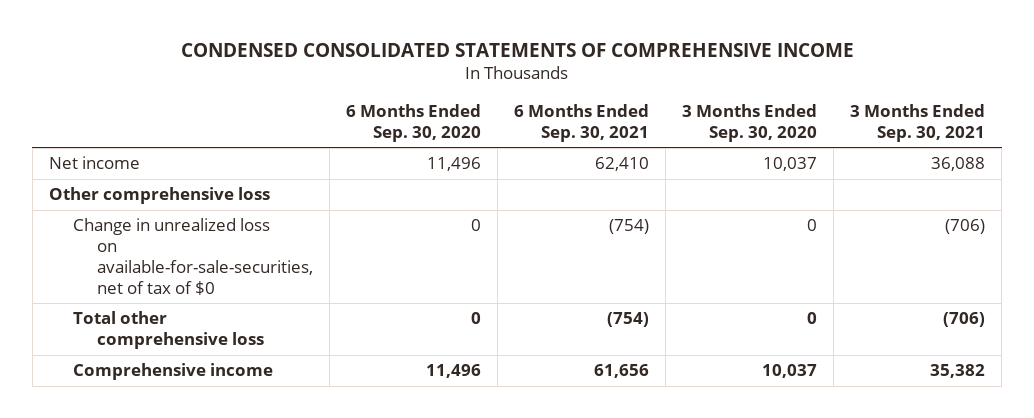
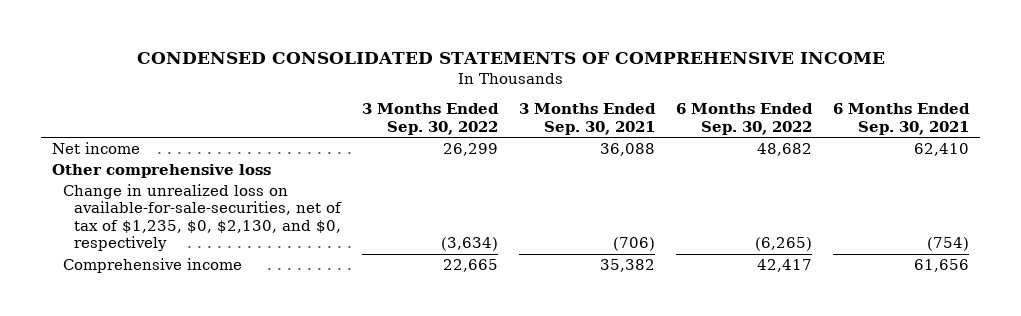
- | 6 Months Ended Sep. 30, 2020 | 6 Months Ended Sep. 30, 2021 | 3 Months Ended Sep. 30, 2020 | 3 Months Ended Sep. 30, 2021
+ | 3 Months Ended Sep. 30, 2022 | 3 Months Ended Sep. 30, 2021 | 6 Months Ended Sep. 30, 2022 | 6 Months Ended Sep. 30, 2021
- Change in unrealized loss on available-for-sale-securities, net of tax of $0 | 0 | (754) | 0 | (706)
- Total other comprehensive loss | 0 | (754) | 0 | (706)
+ Change in unrealized loss on available-for-sale-securities, net of tax of $1,235, $0, $2,130, and $0, respectively | (3,634) | (706) | (6,265) | (754)

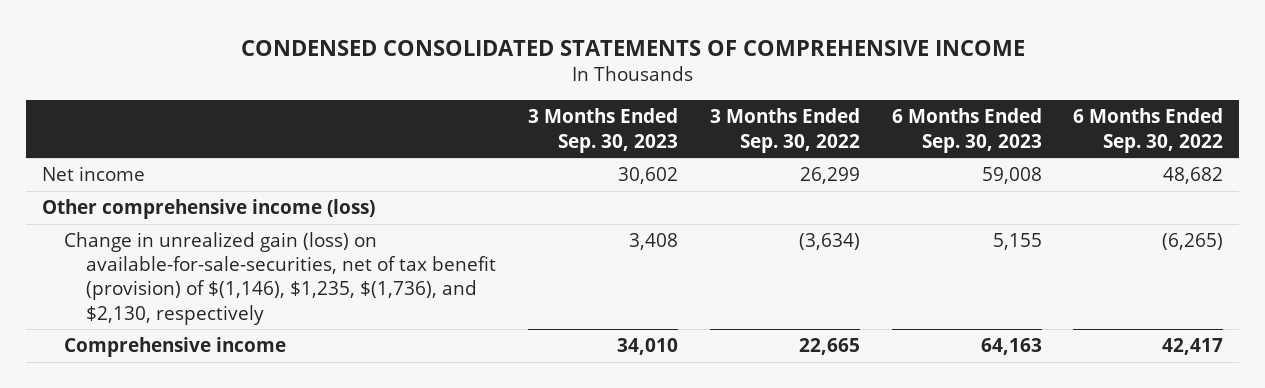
- | 3 Months Ended Sep. 30, 2022 | 3 Months Ended Sep. 30, 2021 | 6 Months Ended Sep. 30, 2022 | 6 Months Ended Sep. 30, 2021
+ | 3 Months Ended Sep. 30, 2023 | 3 Months Ended Sep. 30, 2022 | 6 Months Ended Sep. 30, 2023 | 6 Months Ended Sep. 30, 2022
- Other comprehensive loss
- Change in unrealized loss on available-for-sale-securities, net of tax of $1,235, $0, $2,130, and $0, respectively | (3,634) | (706) | (6,265) | (754)
+ Other comprehensive income (loss)
+ Change in unrealized gain (loss) on available-for-sale-securities, net of tax benefit (provision) of $(1,146), $1,235, $(1,736), and $2,130, respectively | 3,408 | (3,634) | 5,155 | (6,265)

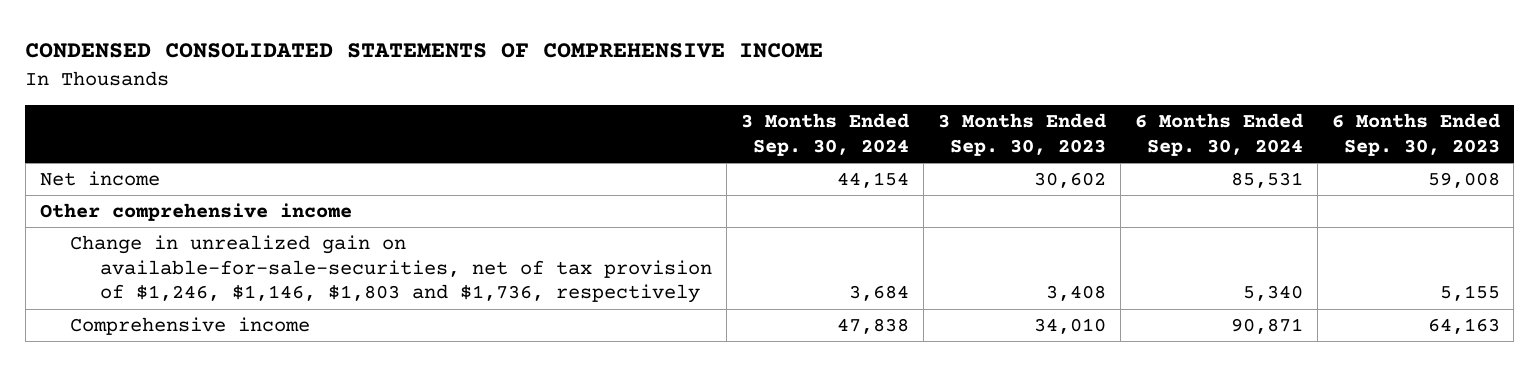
- | 3 Months Ended Sep. 30, 2023 | 3 Months Ended Sep. 30, 2022 | 6 Months Ended Sep. 30, 2023 | 6 Months Ended Sep. 30, 2022
+ | 3 Months Ended Sep. 30, 2024 | 3 Months Ended Sep. 30, 2023 | 6 Months Ended Sep. 30, 2024 | 6 Months Ended Sep. 30, 2023
- Other comprehensive income (loss)
- Change in unrealized gain (loss) on available-for-sale-securities, net of tax benefit (provision) of $(1,146), $1,235, $(1,736), and $2,130, respectively | 3,408 | (3,634) | 5,155 | (6,265)
+ Other comprehensive income
+ Change in unrealized gain on available-for-sale-securities, net of tax provision of $1,246, $1,146, $1,803 and $1,736, respectively | 3,684 | 3,408 | 5,340 | 5,155

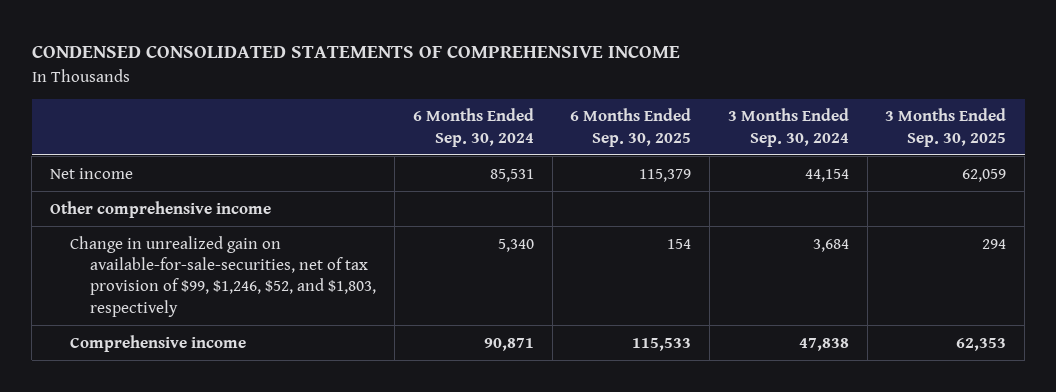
- | 3 Months Ended Sep. 30, 2024 | 3 Months Ended Sep. 30, 2023 | 6 Months Ended Sep. 30, 2024 | 6 Months Ended Sep. 30, 2023
+ | 6 Months Ended Sep. 30, 2024 | 6 Months Ended Sep. 30, 2025 | 3 Months Ended Sep. 30, 2024 | 3 Months Ended Sep. 30, 2025
- Change in unrealized gain on available-for-sale-securities, net of tax provision of $1,246, $1,146, $1,803 and $1,736, respectively | 3,684 | 3,408 | 5,340 | 5,155
+ Change in unrealized gain on available-for-sale-securities, net of tax provision of $99, $1,246, $52, and $1,803, respectively | 5,340 | 154 | 3,684 | 294

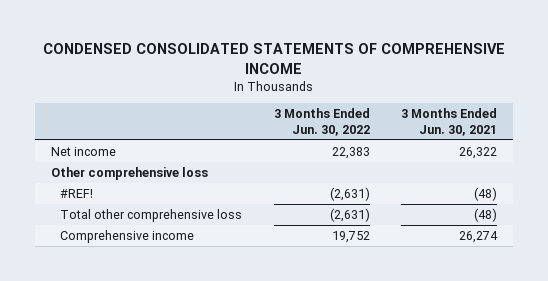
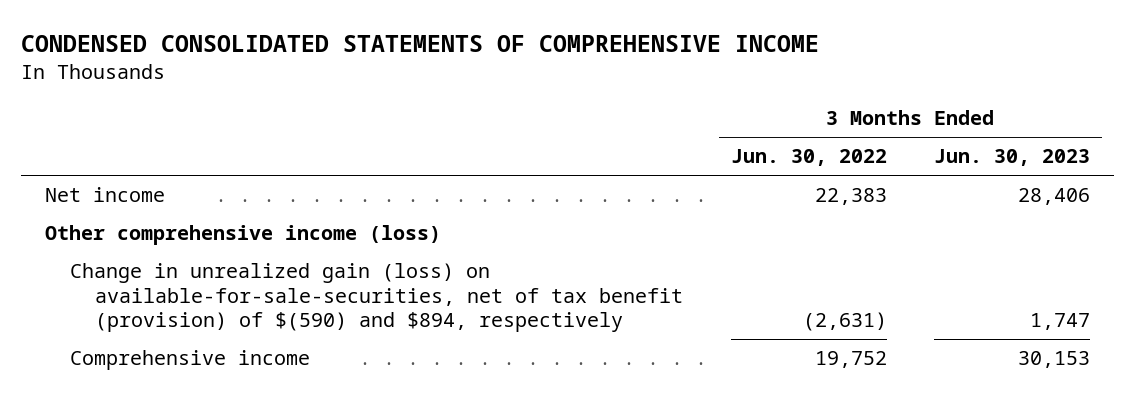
- | 3 Months Ended Jun. 30, 2022 | 3 Months Ended Jun. 30, 2021
+ | 3 Months Ended Jun. 30, 2022 | 3 Months Ended Jun. 30, 2023
- Other comprehensive loss
- #REF! | (2,631) | (48)
- Total other comprehensive loss | (2,631) | (48)
+ Other comprehensive income (loss)
+ Change in unrealized gain (loss) on available-for-sale-securities, net of tax benefit (provision) of $(590) and $894, respectively | (2,631) | 1,747

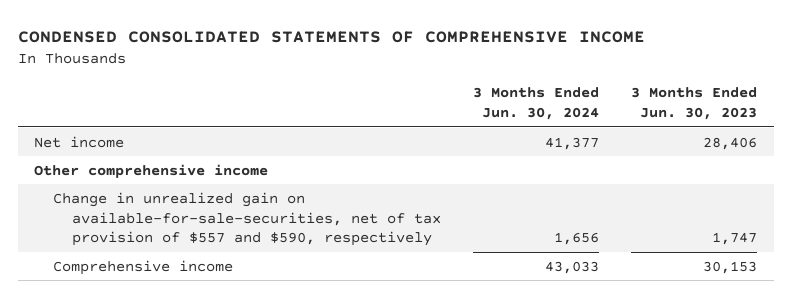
- | 3 Months Ended Jun. 30, 2022 | 3 Months Ended Jun. 30, 2023
+ | 3 Months Ended Jun. 30, 2024 | 3 Months Ended Jun. 30, 2023
- Other comprehensive income (loss)
- Change in unrealized gain (loss) on available-for-sale-securities, net of tax benefit (provision) of $(590) and $894, respectively | (2,631) | 1,747
+ Other comprehensive income
+ Change in unrealized gain on available-for-sale-securities, net of tax provision of $557 and $590, respectively | 1,656 | 1,747

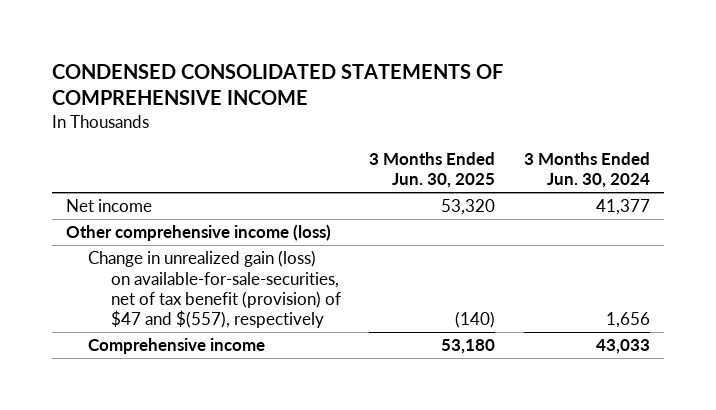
- | 3 Months Ended Jun. 30, 2024 | 3 Months Ended Jun. 30, 2023
+ | 3 Months Ended Jun. 30, 2025 | 3 Months Ended Jun. 30, 2024
- Other comprehensive income
- Change in unrealized gain on available-for-sale-securities, net of tax provision of $557 and $590, respectively | 1,656 | 1,747
+ Other comprehensive income (loss)
+ Change in unrealized gain (loss) on available-for-sale-securities, net of tax benefit (provision) of $47 and $(557), respectively | (140) | 1,656

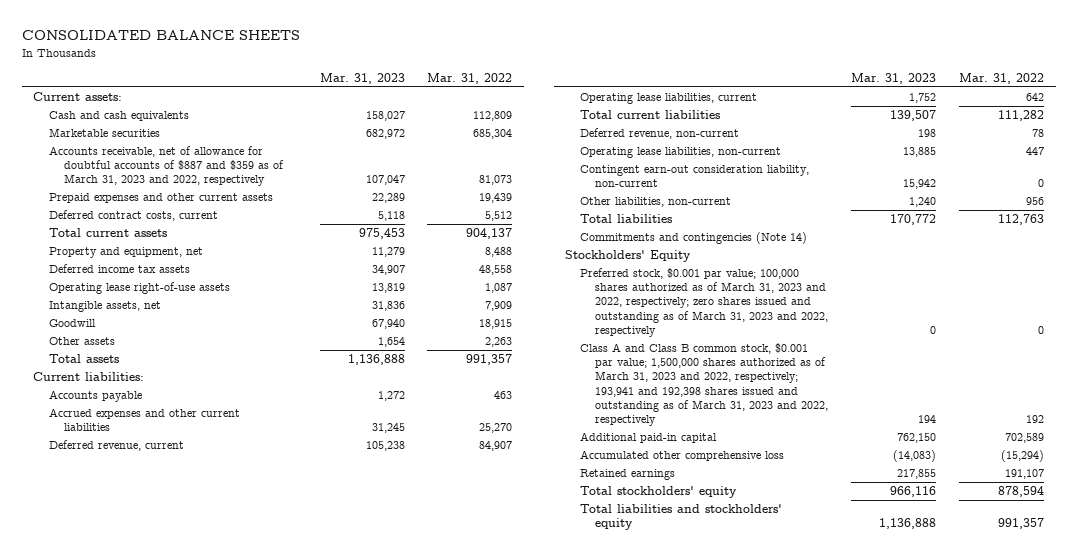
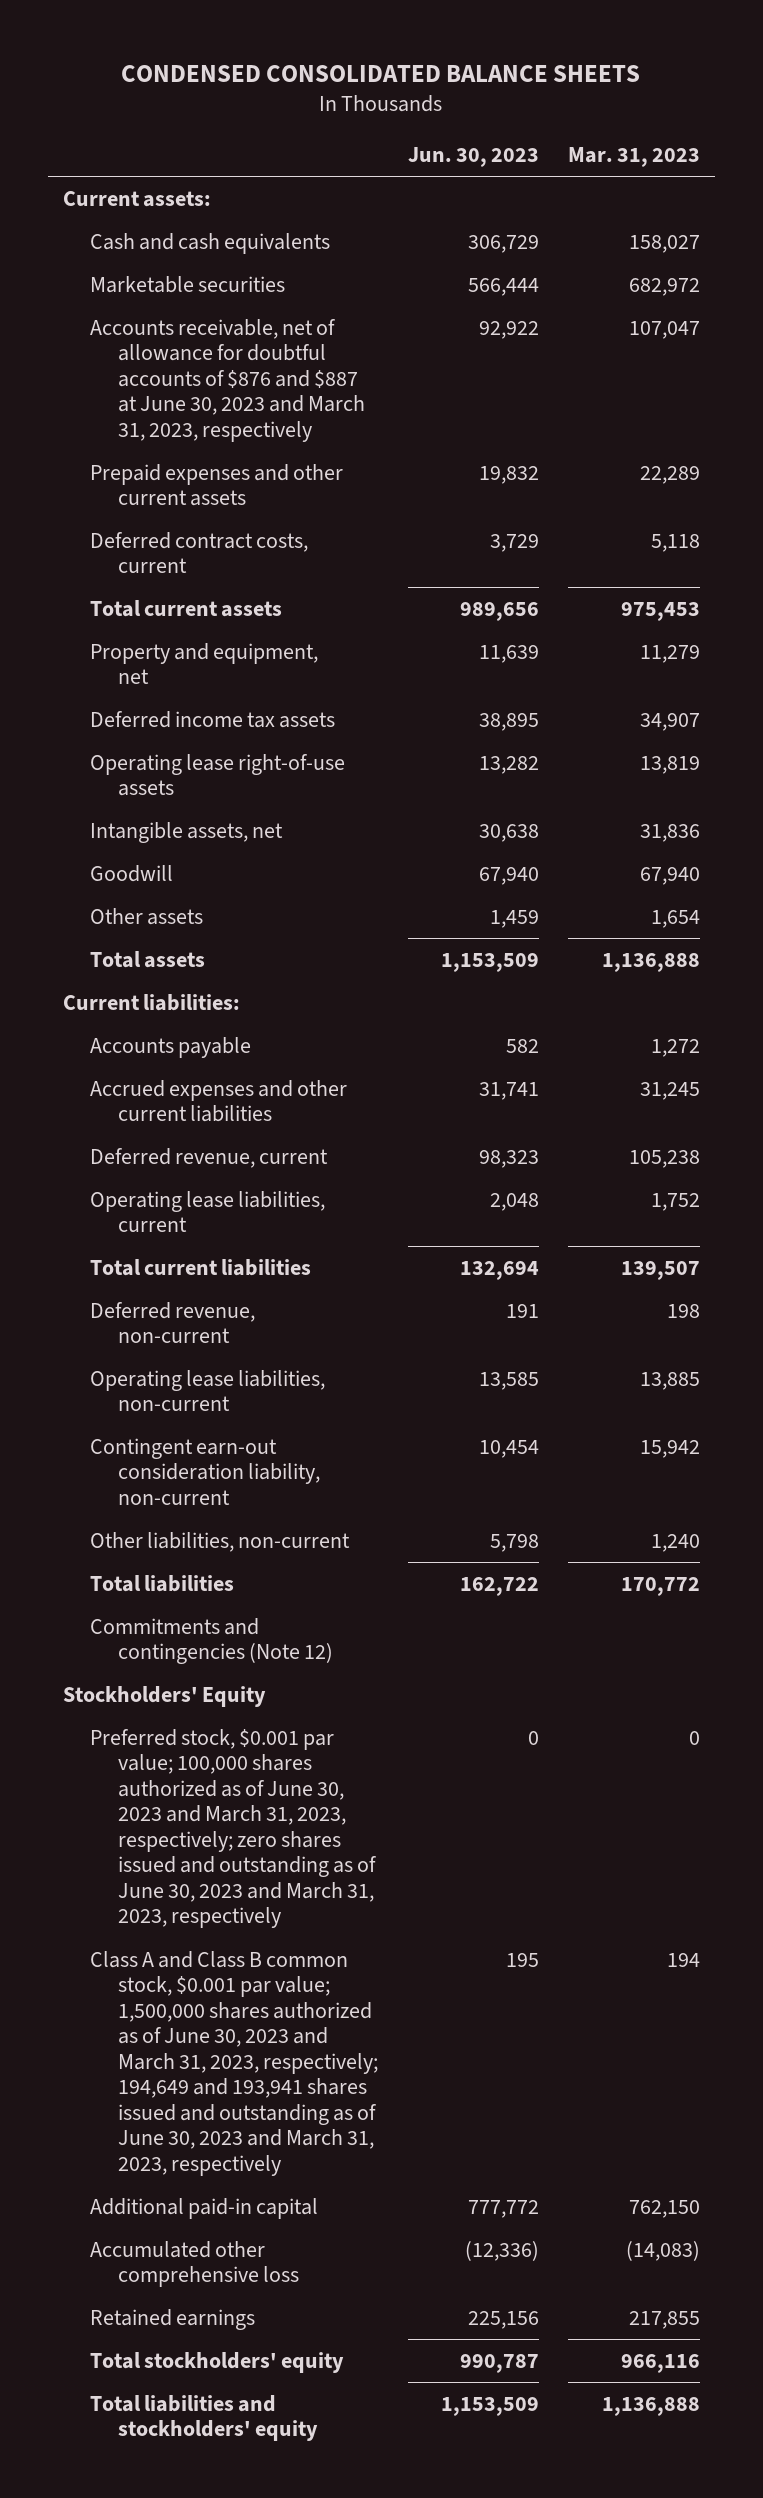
- CONSOLIDATED BALANCE SHEETS
+ CONDENSED CONSOLIDATED BALANCE SHEETS
- | Mar. 31, 2023 | Mar. 31, 2022
+ | Jun. 30, 2023 | Mar. 31, 2023
- Accounts receivable, net of allowance for doubtful accounts of $887 and $359 as of March 31, 2023 and 2022, respectively | 107,047 | 81,073
+ Accounts receivable, net of allowance for doubtful accounts of $876 and $887 at June 30, 2023 and March 31, 2023, respectively | 92,922 | 107,047
- Commitments and contingencies (Note 14)
+ Commitments and contingencies (Note 12)
- Preferred stock, $0.001 par value; 100,000 shares authorized as of March 31, 2023 and 2022, respectively; zero shares issued and outstanding as of March 31, 2023 and 2022, respectively | 0 | 0
- Class A and Class B common stock, $0.001 par value; 1,500,000 shares authorized as of March 31, 2023 and 2022, respectively; 193,941 and 192,398 shares issued and outstanding as of March 31, 2023 and 2022, respectively | 194 | 192
+ Preferred stock, $0.001 par value; 100,000 shares authorized as of June 30, 2023 and March 31, 2023, respectively; zero shares issued and outstanding as of June 30, 2023 and March 31, 2023, respectively | 0 | 0
+ Class A and Class B common stock, $0.001 par value; 1,500,000 shares authorized as of June 30, 2023 and March 31, 2023, respectively; 194,649 and 193,941 shares issued and outstanding as of June 30, 2023 and March 31, 2023, respectively | 195 | 194

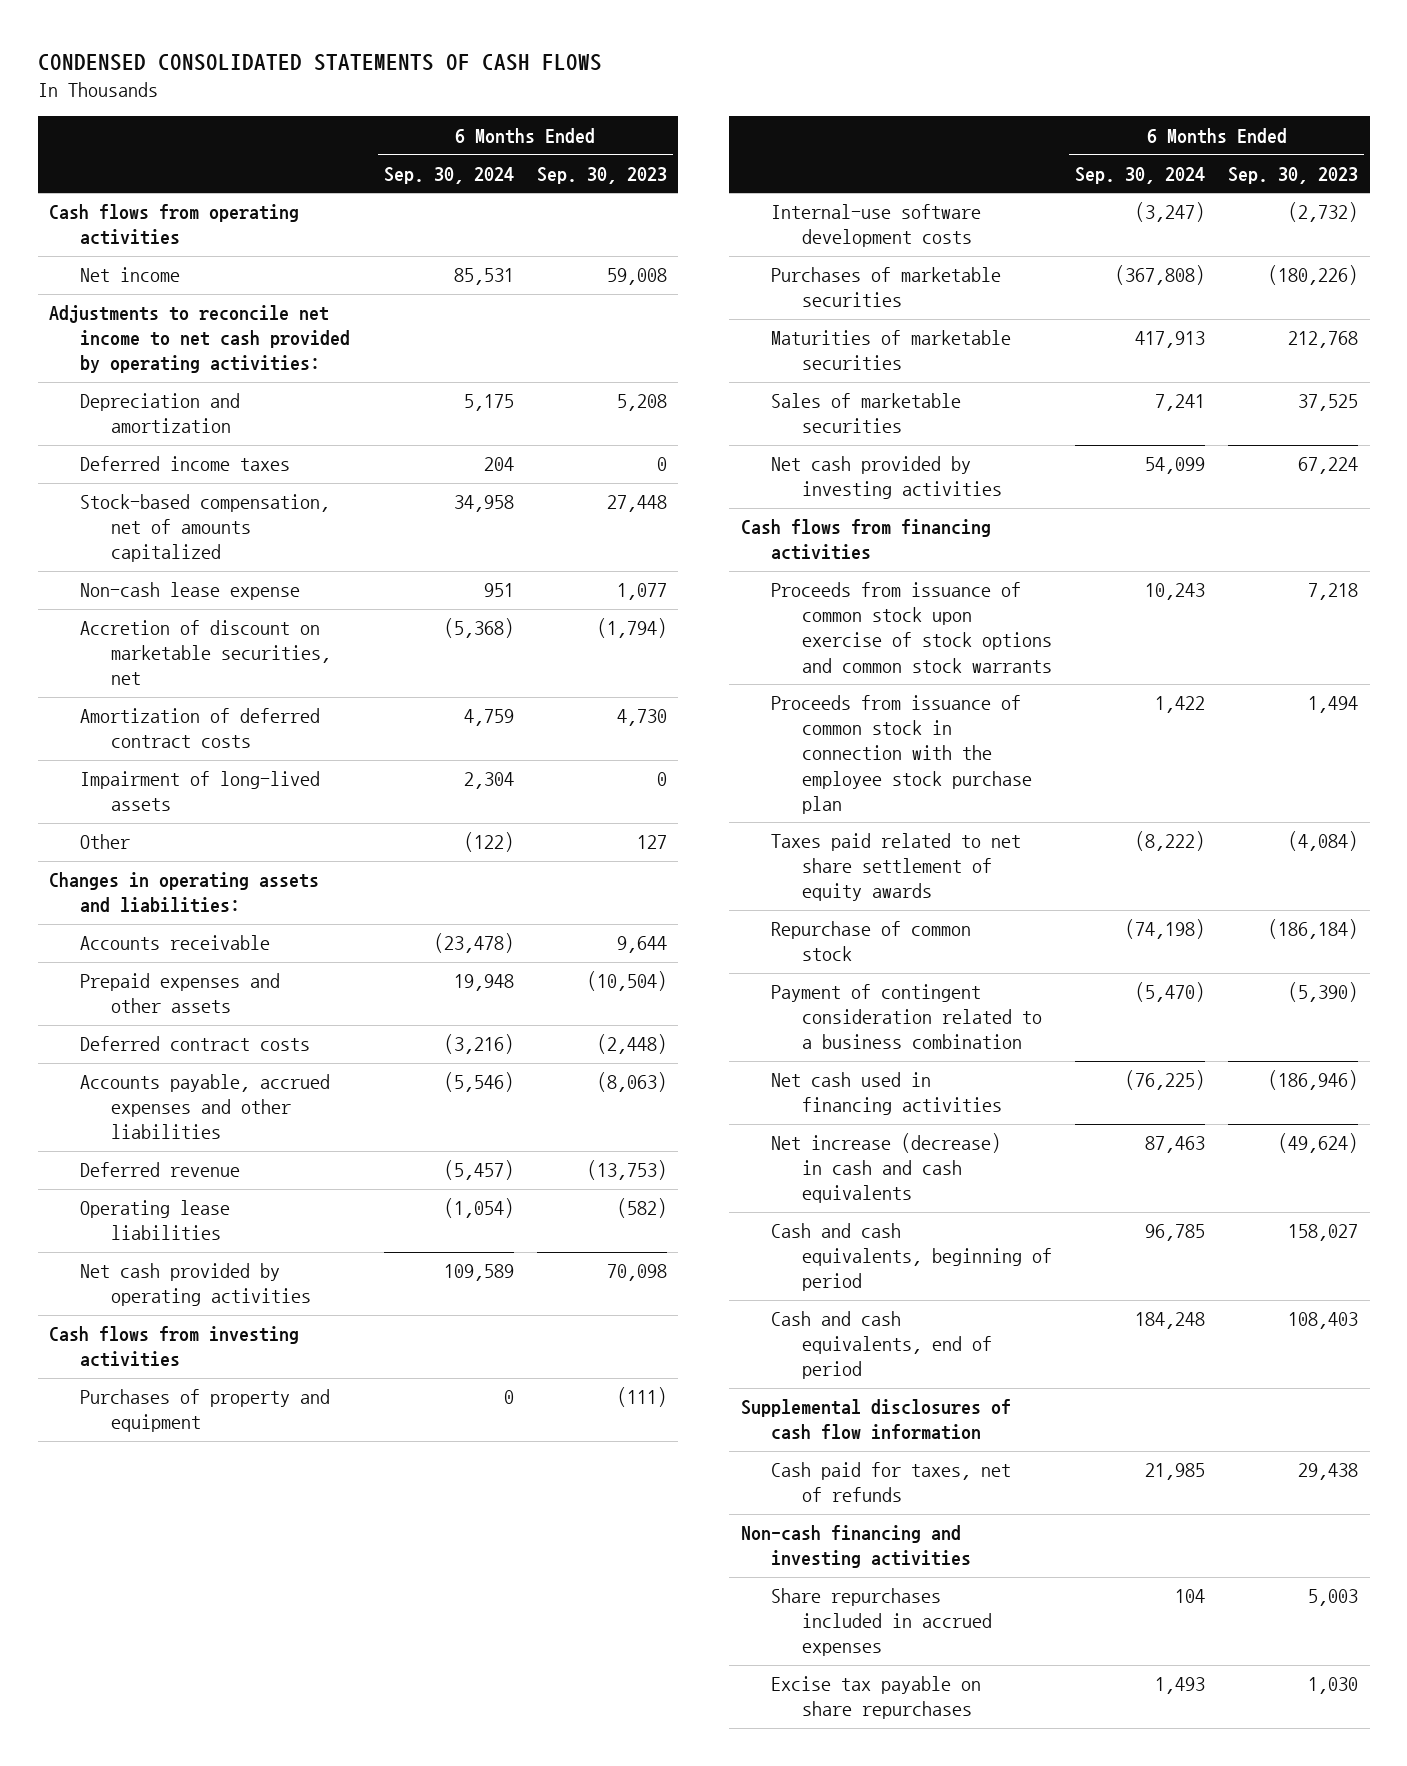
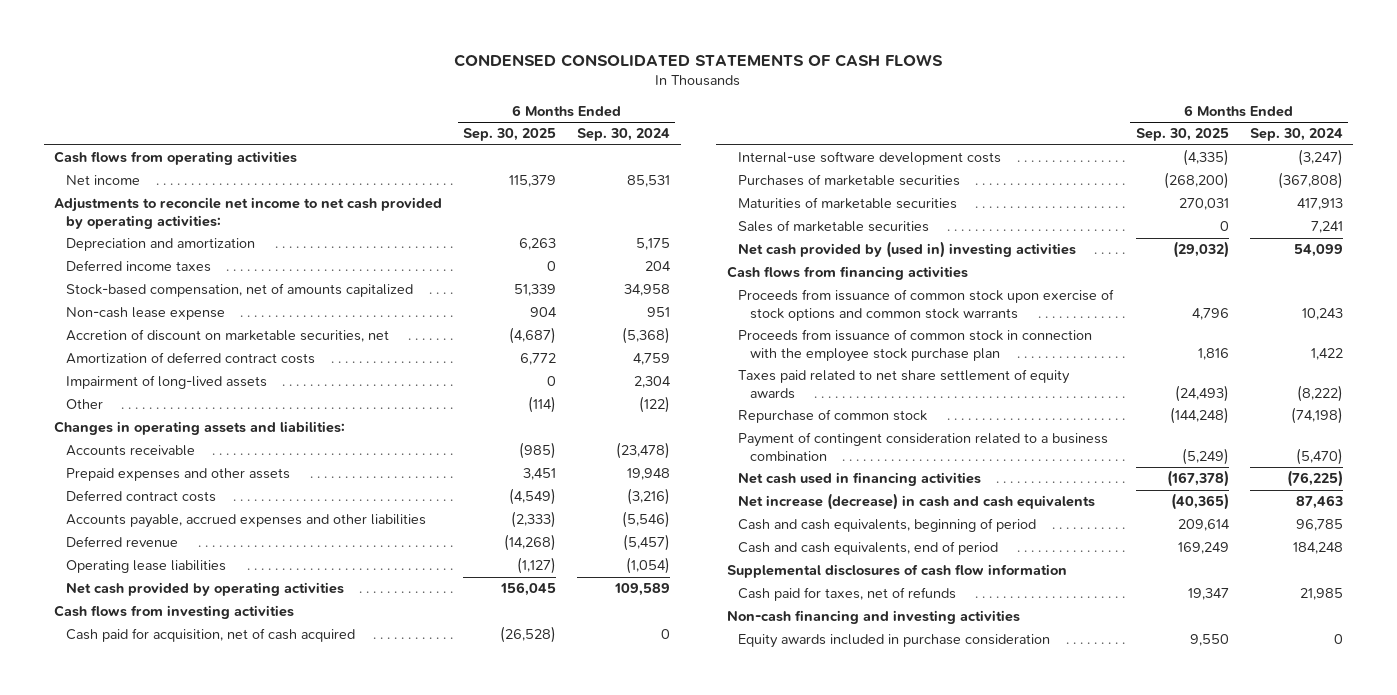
- | 6 Months Ended Sep. 30, 2024 | 6 Months Ended Sep. 30, 2023
+ | 6 Months Ended Sep. 30, 2025 | 6 Months Ended Sep. 30, 2024
- Purchases of property and equipment | 0 | (111)
+ Cash paid for acquisition, net of cash acquired | (26,528) | 0
- Net cash provided by investing activities | 54,099 | 67,224
+ Net cash provided by (used in) investing activities | (29,032) | 54,099
- Share repurchases included in accrued expenses | 104 | 5,003
- Excise tax payable on share repurchases | 1,493 | 1,030
+ Equity awards included in purchase consideration | 9,550 | 0

